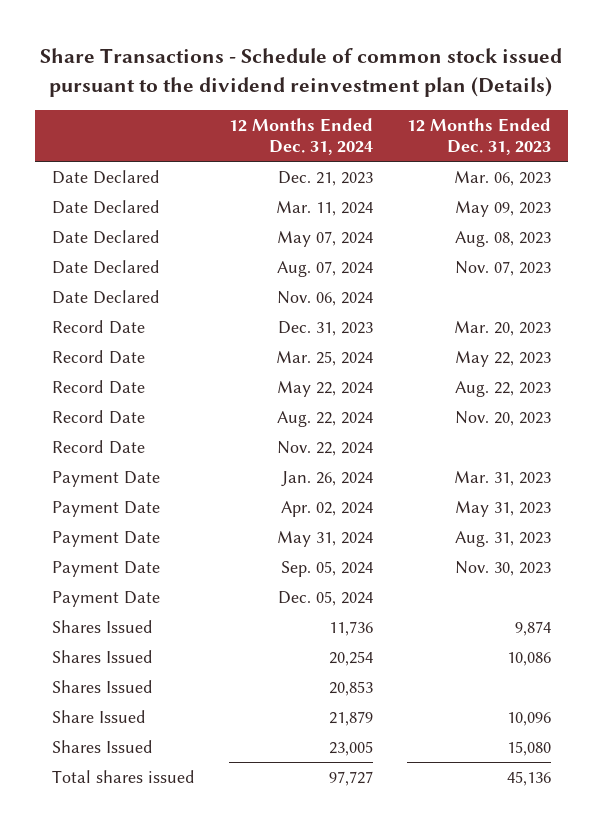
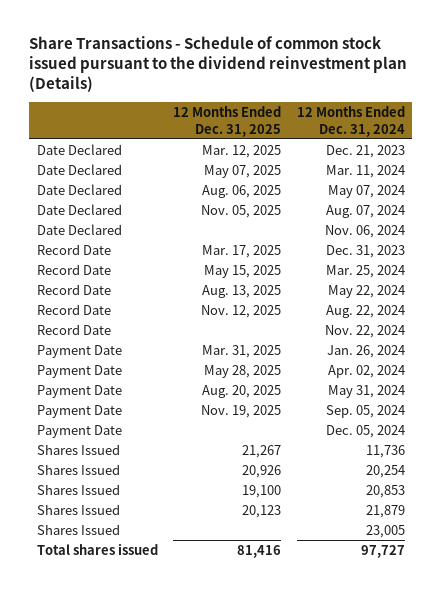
- | 12 Months Ended Dec. 31, 2024 | 12 Months Ended Dec. 31, 2023
+ | 12 Months Ended Dec. 31, 2025 | 12 Months Ended Dec. 31, 2024
- Share Issued | 21,879 | 10,096
+ Shares Issued | 20,123 | 21,879

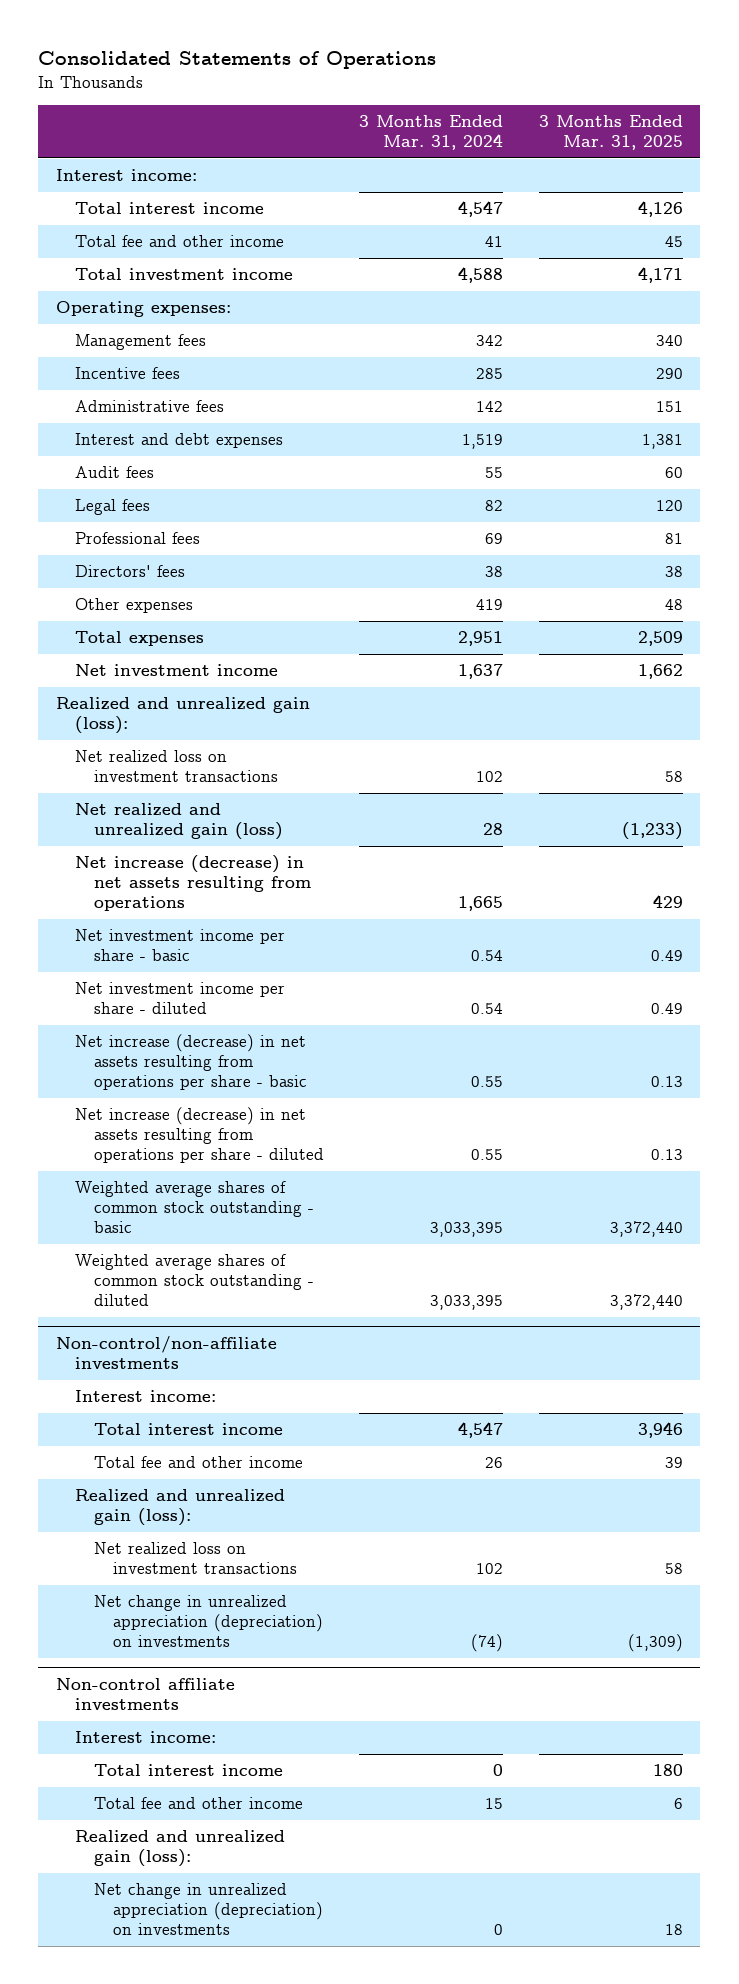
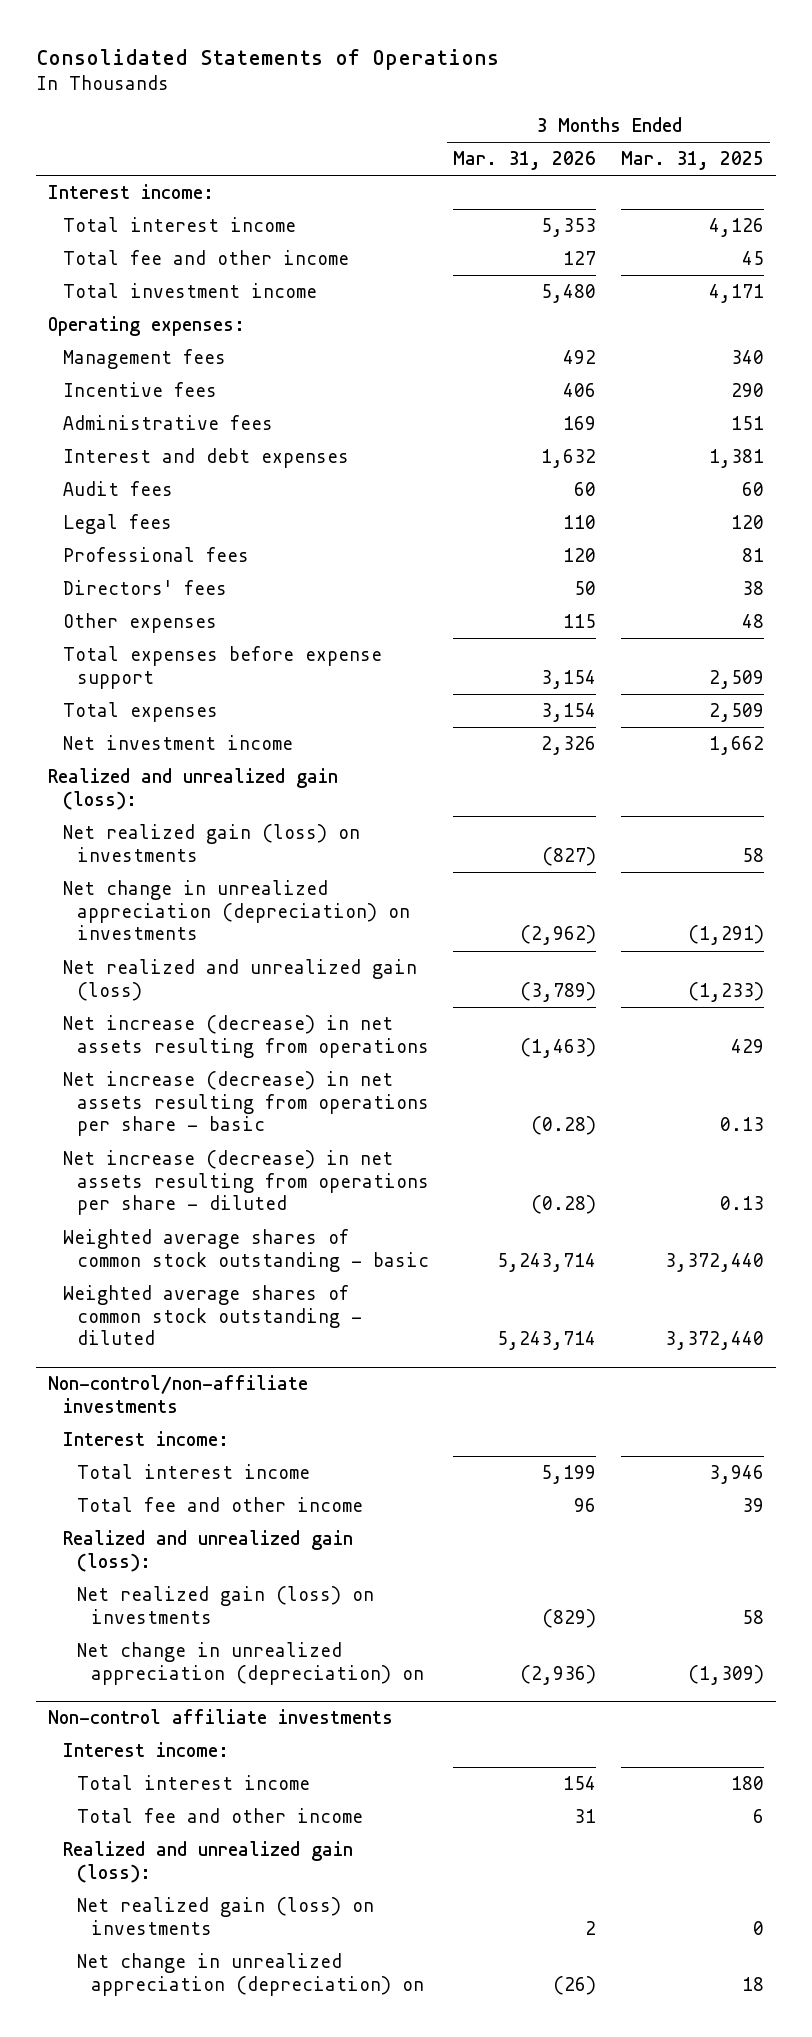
- | 3 Months Ended Mar. 31, 2024 | 3 Months Ended Mar. 31, 2025
+ | 3 Months Ended Mar. 31, 2026 | 3 Months Ended Mar. 31, 2025
+ Total expenses before expense support | 3,154 | 2,509
- Net realized loss on investment transactions | 102 | 58
+ Net realized gain (loss) on investments | (827) | 58
+ Net change in unrealized appreciation (depreciation) on investments | (2,962) | (1,291)
- Net investment income per share - basic | 0.54 | 0.49
- Net investment income per share - diluted | 0.54 | 0.49
@ Non-control/non-affiliate investments
- Net realized loss on investment transactions | 102 | 58
- Net change in unrealized appreciation (depreciation) on investments | (74) | (1,309)
+ Net realized gain (loss) on investments | (829) | 58
+ Net change in unrealized appreciation (depreciation) on | (2,936) | (1,309)
@ Non-control affiliate investments
- Net change in unrealized appreciation (depreciation) on investments | 0 | 18
+ Net realized gain (loss) on investments | 2 | 0
+ Net change in unrealized appreciation (depreciation) on | (26) | 18

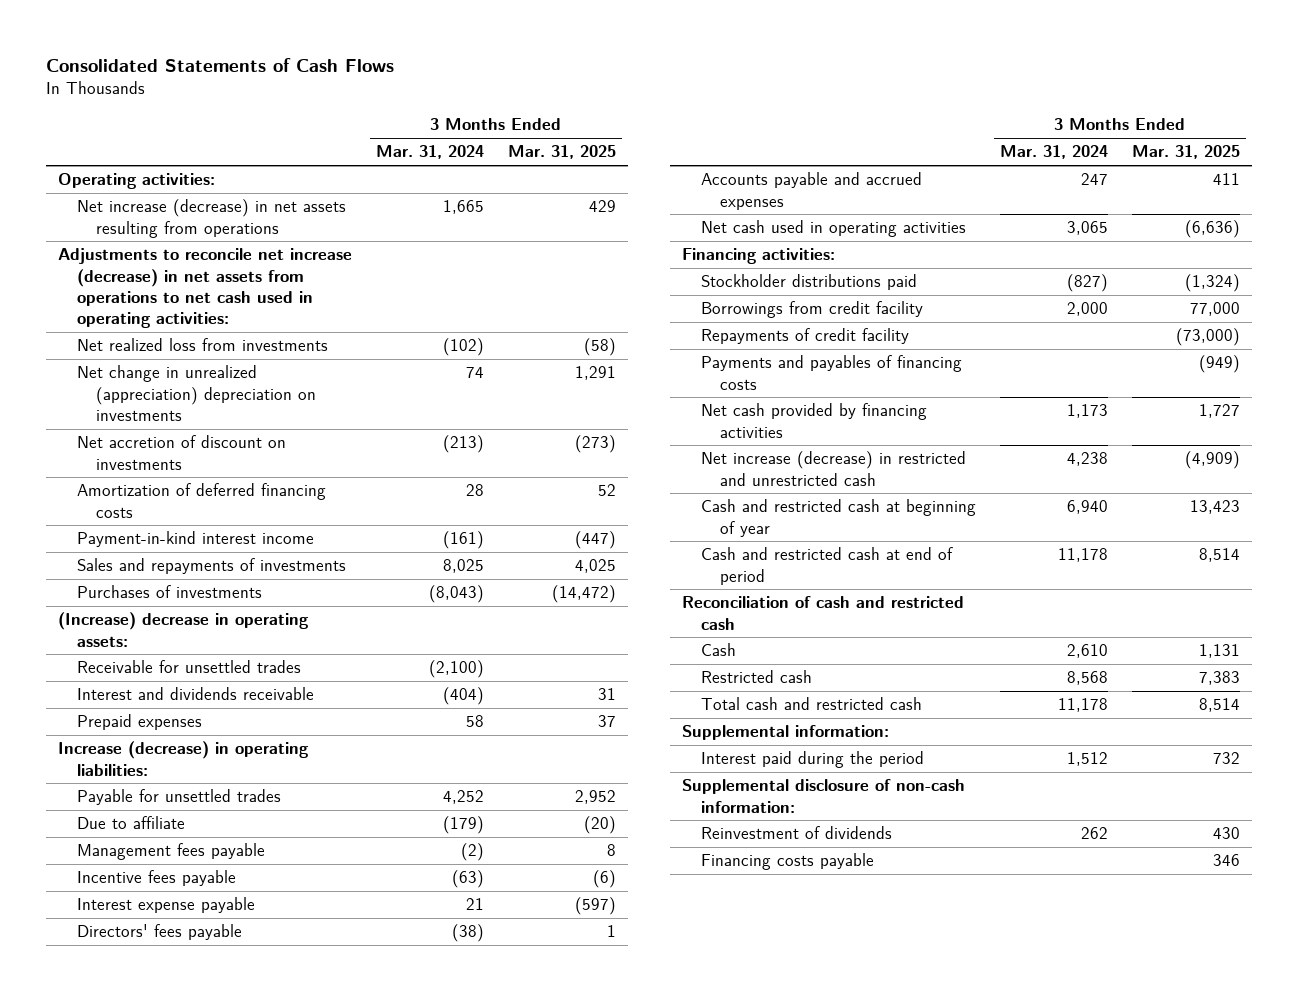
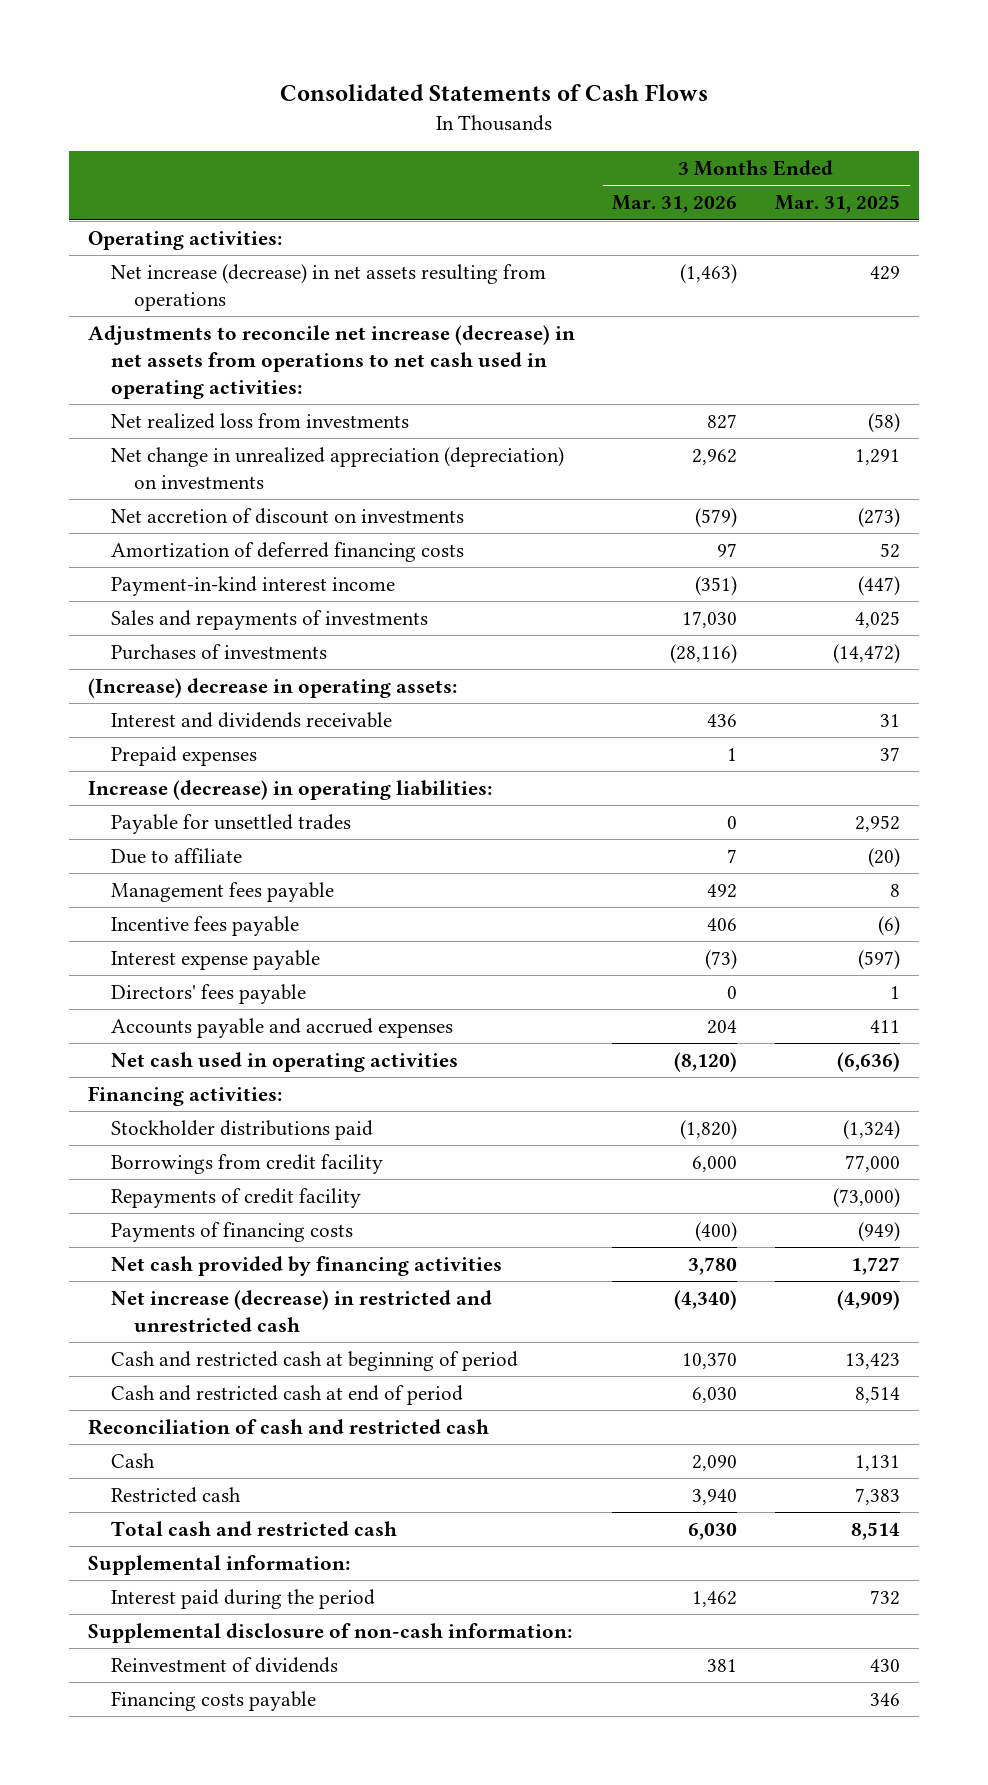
- | 3 Months Ended Mar. 31, 2024 | 3 Months Ended Mar. 31, 2025
+ | 3 Months Ended Mar. 31, 2026 | 3 Months Ended Mar. 31, 2025
- Net change in unrealized (appreciation) depreciation on investments | 74 | 1,291
+ Net change in unrealized appreciation (depreciation) on investments | 2,962 | 1,291
- Receivable for unsettled trades | (2,100) |
- Payments and payables of financing costs | | (949)
+ Payments of financing costs | (400) | (949)
- Cash and restricted cash at beginning of year | 6,940 | 13,423
+ Cash and restricted cash at beginning of period | 10,370 | 13,423

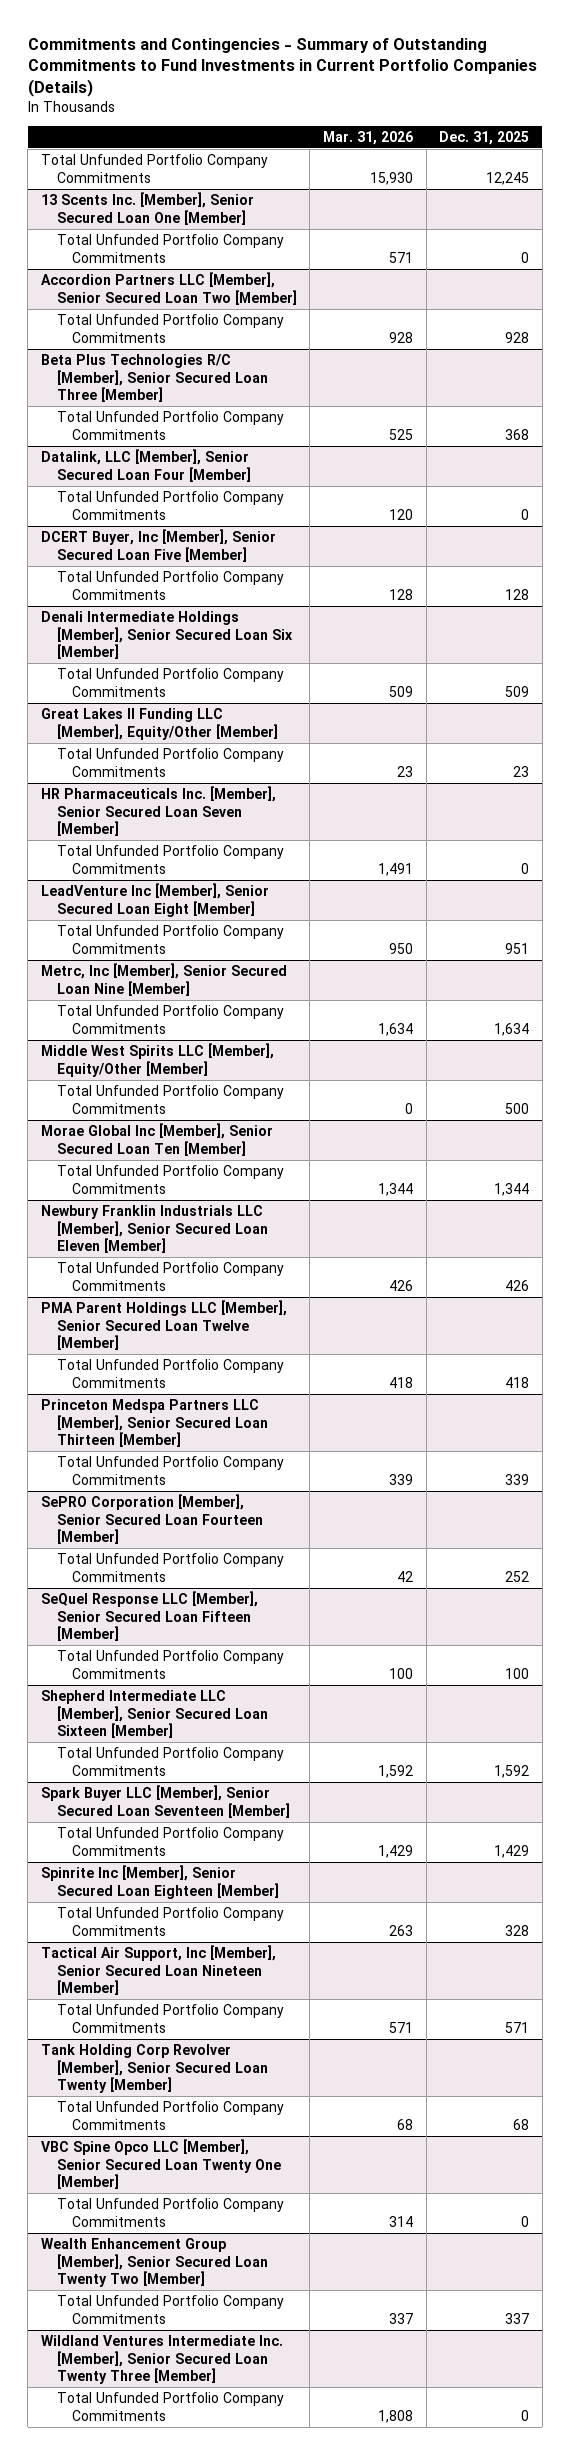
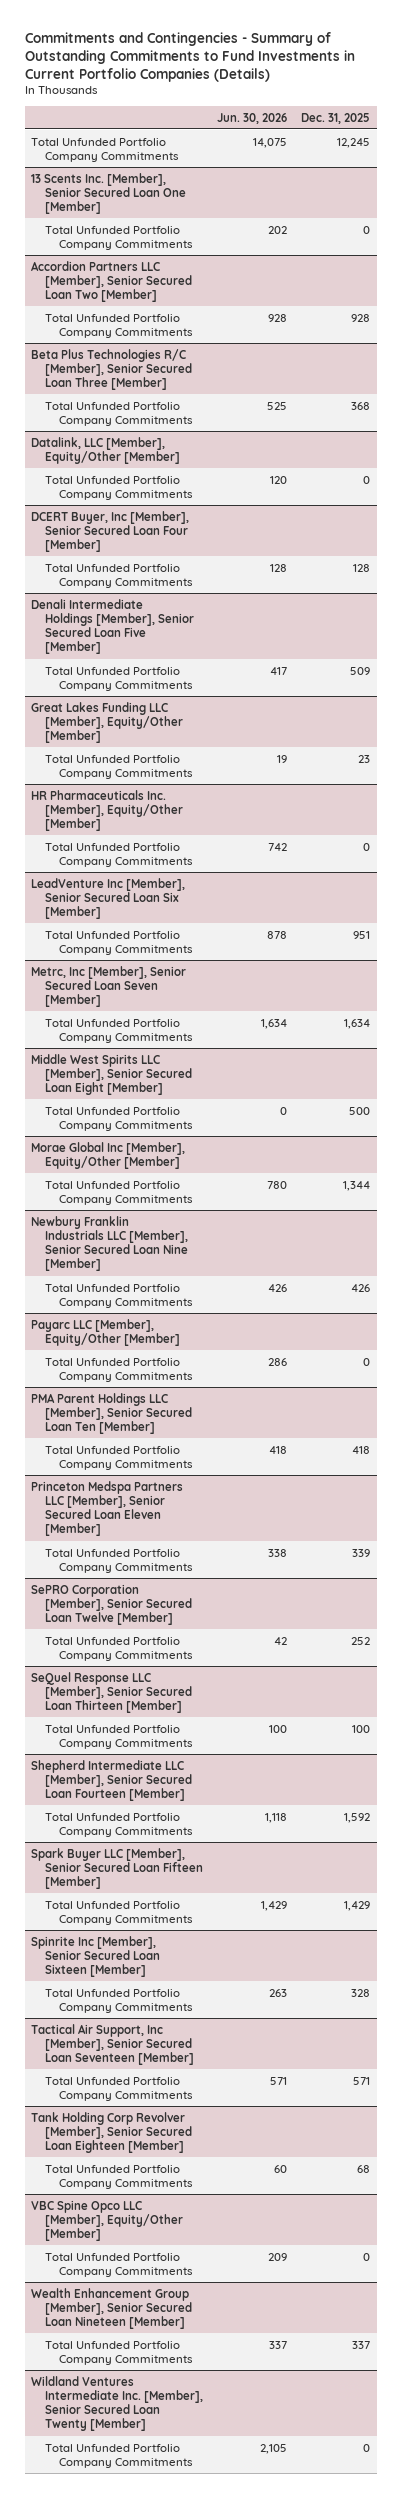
- | Mar. 31, 2026 | Dec. 31, 2025
+ | Jun. 30, 2026 | Dec. 31, 2025
- Datalink, LLC [Member], Senior Secured Loan Four [Member]
+ Datalink, LLC [Member], Equity/Other [Member]
- DCERT Buyer, Inc [Member], Senior Secured Loan Five [Member]
+ DCERT Buyer, Inc [Member], Senior Secured Loan Four [Member]
- Denali Intermediate Holdings [Member], Senior Secured Loan Six [Member]
+ Denali Intermediate Holdings [Member], Senior Secured Loan Five [Member]
- Great Lakes II Funding LLC [Member], Equity/Other [Member]
+ Great Lakes Funding LLC [Member], Equity/Other [Member]
- HR Pharmaceuticals Inc. [Member], Senior Secured Loan Seven [Member]
+ HR Pharmaceuticals Inc. [Member], Equity/Other [Member]
- LeadVenture Inc [Member], Senior Secured Loan Eight [Member]
+ LeadVenture Inc [Member], Senior Secured Loan Six [Member]
- Metrc, Inc [Member], Senior Secured Loan Nine [Member]
+ Metrc, Inc [Member], Senior Secured Loan Seven [Member]
- Middle West Spirits LLC [Member], Equity/Other [Member]
+ Middle West Spirits LLC [Member], Senior Secured Loan Eight [Member]
- Morae Global Inc [Member], Senior Secured Loan Ten [Member]
+ Morae Global Inc [Member], Equity/Other [Member]
- Newbury Franklin Industrials LLC [Member], Senior Secured Loan Eleven [Member]
+ Newbury Franklin Industrials LLC [Member], Senior Secured Loan Nine [Member]
- PMA Parent Holdings LLC [Member], Senior Secured Loan Twelve [Member]
+ Payarc LLC [Member], Equity/Other [Member]
+ Total Unfunded Portfolio Company Commitments | 286 | 0
+ PMA Parent Holdings LLC [Member], Senior Secured Loan Ten [Member]
- Princeton Medspa Partners LLC [Member], Senior Secured Loan Thirteen [Member]
+ Princeton Medspa Partners LLC [Member], Senior Secured Loan Eleven [Member]
- SePRO Corporation [Member], Senior Secured Loan Fourteen [Member]
+ SePRO Corporation [Member], Senior Secured Loan Twelve [Member]
- SeQuel Response LLC [Member], Senior Secured Loan Fifteen [Member]
+ SeQuel Response LLC [Member], Senior Secured Loan Thirteen [Member]
- Shepherd Intermediate LLC [Member], Senior Secured Loan Sixteen [Member]
+ Shepherd Intermediate LLC [Member], Senior Secured Loan Fourteen [Member]
- Spark Buyer LLC [Member], Senior Secured Loan Seventeen [Member]
+ Spark Buyer LLC [Member], Senior Secured Loan Fifteen [Member]
- Spinrite Inc [Member], Senior Secured Loan Eighteen [Member]
+ Spinrite Inc [Member], Senior Secured Loan Sixteen [Member]
- Tactical Air Support, Inc [Member], Senior Secured Loan Nineteen [Member]
+ Tactical Air Support, Inc [Member], Senior Secured Loan Seventeen [Member]
- Tank Holding Corp Revolver [Member], Senior Secured Loan Twenty [Member]
+ Tank Holding Corp Revolver [Member], Senior Secured Loan Eighteen [Member]
- VBC Spine Opco LLC [Member], Senior Secured Loan Twenty One [Member]
+ VBC Spine Opco LLC [Member], Equity/Other [Member]
- Wealth Enhancement Group [Member], Senior Secured Loan Twenty Two [Member]
+ Wealth Enhancement Group [Member], Senior Secured Loan Nineteen [Member]
- Wildland Ventures Intermediate Inc. [Member], Senior Secured Loan Twenty Three [Member]
+ Wildland Ventures Intermediate Inc. [Member], Senior Secured Loan Twenty [Member]

